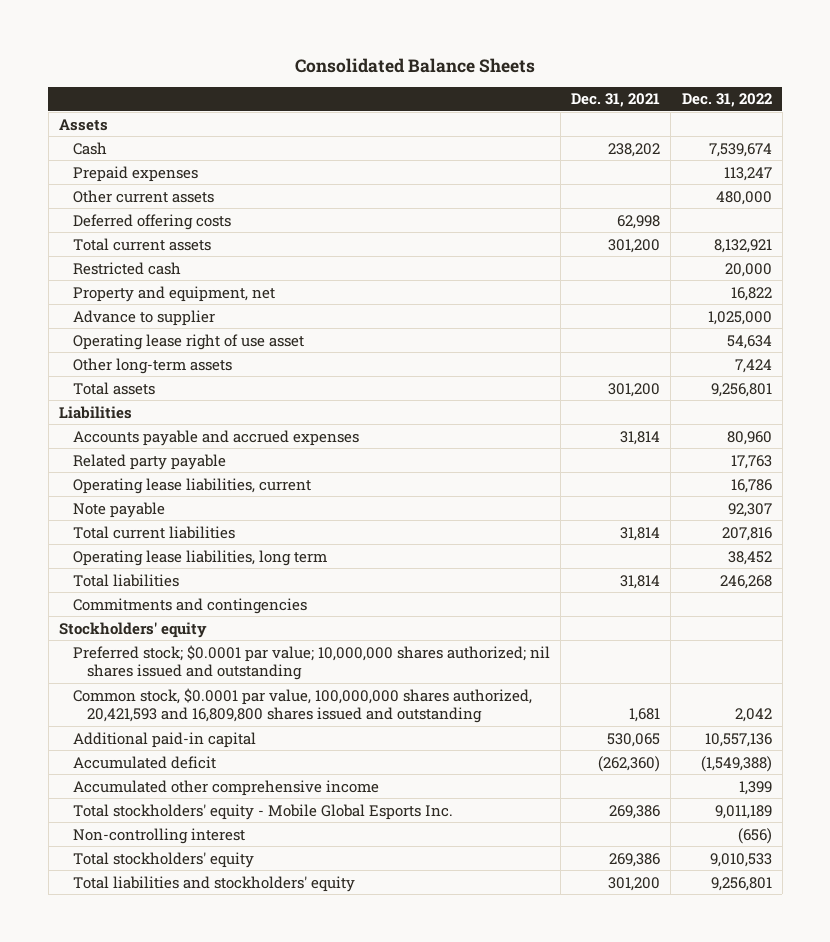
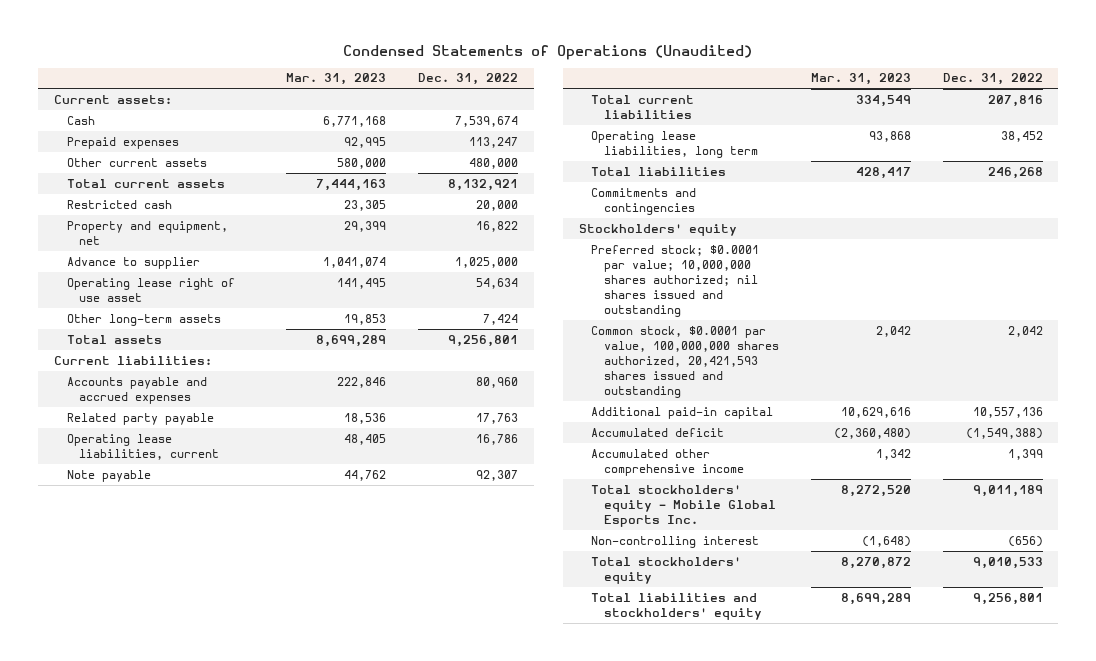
- Consolidated Balance Sheets
+ Condensed Statements of Operations (Unaudited)
- | Dec. 31, 2021 | Dec. 31, 2022
+ | Mar. 31, 2023 | Dec. 31, 2022
- Assets
+ Current assets:
- Deferred offering costs | 62,998 |
- Liabilities
+ Current liabilities:
- Common stock, $0.0001 par value, 100,000,000 shares authorized, 20,421,593 and 16,809,800 shares issued and outstanding | 1,681 | 2,042
+ Common stock, $0.0001 par value, 100,000,000 shares authorized, 20,421,593 shares issued and outstanding | 2,042 | 2,042

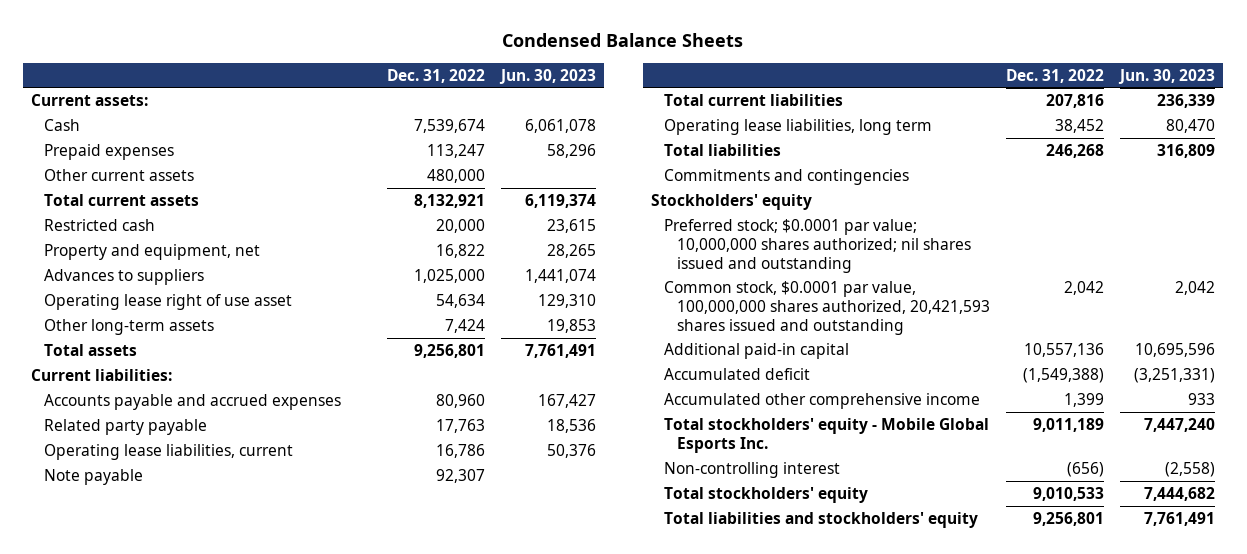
- Condensed Statements of Operations (Unaudited)
+ Condensed Balance Sheets
- | Mar. 31, 2023 | Dec. 31, 2022
+ | Dec. 31, 2022 | Jun. 30, 2023
- Advance to supplier | 1,041,074 | 1,025,000
+ Advances to suppliers | 1,025,000 | 1,441,074

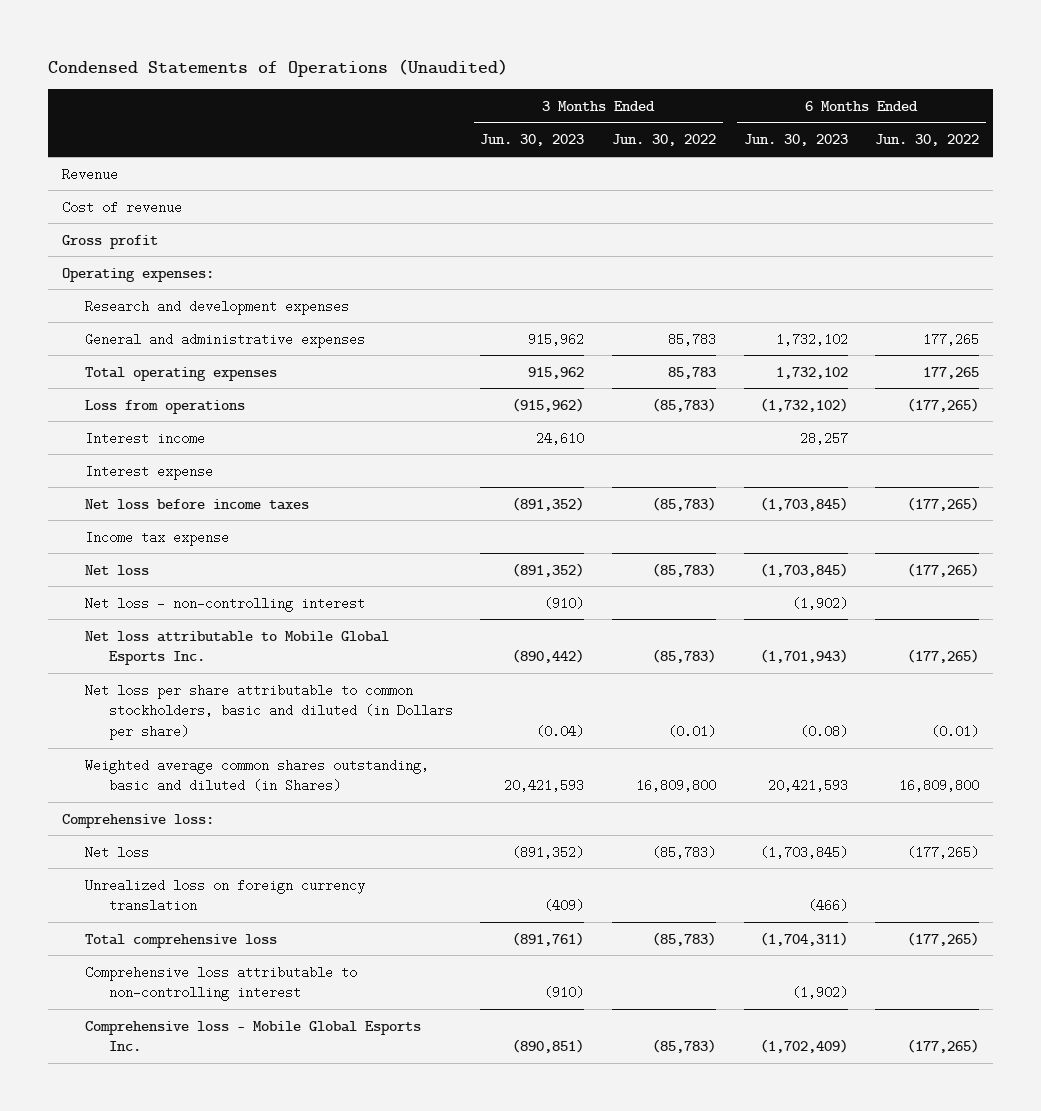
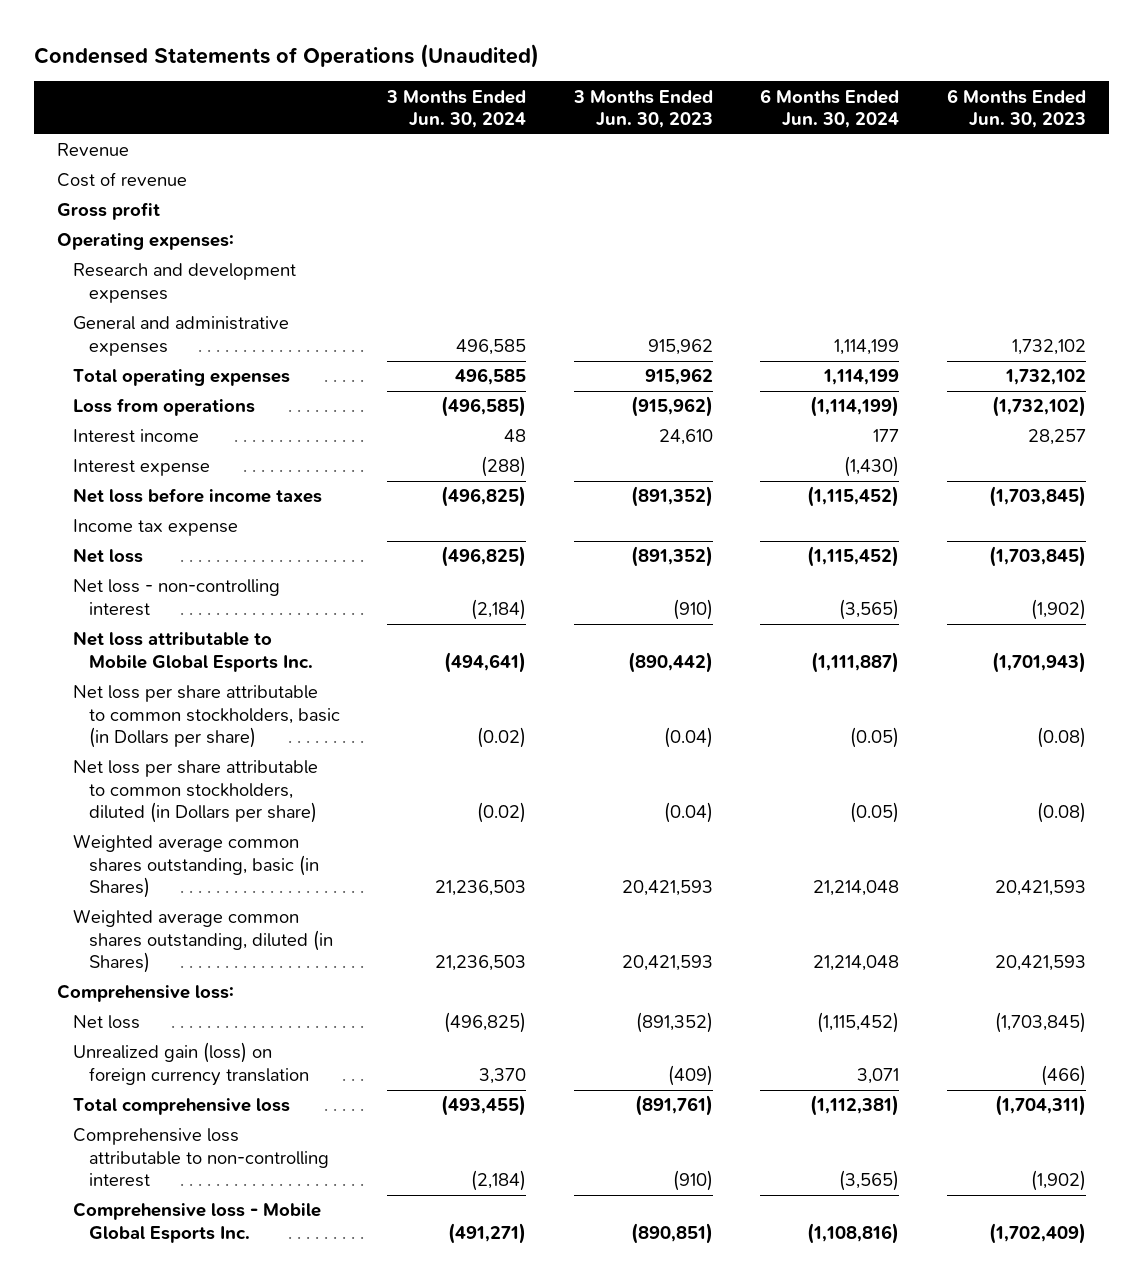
- | 3 Months Ended Jun. 30, 2023 | 3 Months Ended Jun. 30, 2022 | 6 Months Ended Jun. 30, 2023 | 6 Months Ended Jun. 30, 2022
+ | 3 Months Ended Jun. 30, 2024 | 3 Months Ended Jun. 30, 2023 | 6 Months Ended Jun. 30, 2024 | 6 Months Ended Jun. 30, 2023
- Net loss per share attributable to common stockholders, basic and diluted (in Dollars per share) | (0.04) | (0.01) | (0.08) | (0.01)
- Weighted average common shares outstanding, basic and diluted (in Shares) | 20,421,593 | 16,809,800 | 20,421,593 | 16,809,800
+ Net loss per share attributable to common stockholders, basic (in Dollars per share) | (0.02) | (0.04) | (0.05) | (0.08)
+ Net loss per share attributable to common stockholders, diluted (in Dollars per share) | (0.02) | (0.04) | (0.05) | (0.08)
+ Weighted average common shares outstanding, basic (in Shares) | 21,236,503 | 20,421,593 | 21,214,048 | 20,421,593
+ Weighted average common shares outstanding, diluted (in Shares) | 21,236,503 | 20,421,593 | 21,214,048 | 20,421,593
- Unrealized loss on foreign currency translation | (409) | | (466) |
+ Unrealized gain (loss) on foreign currency translation | 3,370 | (409) | 3,071 | (466)

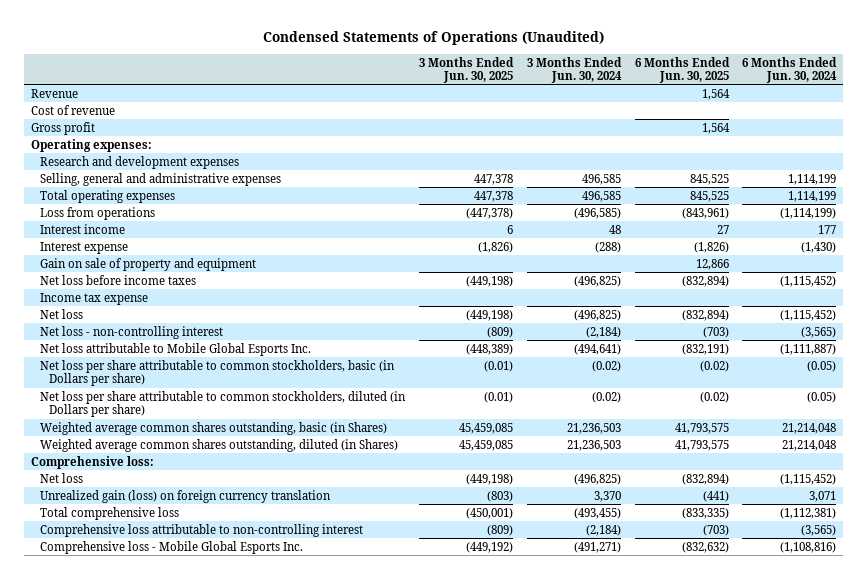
- | 3 Months Ended Jun. 30, 2024 | 3 Months Ended Jun. 30, 2023 | 6 Months Ended Jun. 30, 2024 | 6 Months Ended Jun. 30, 2023
+ | 3 Months Ended Jun. 30, 2025 | 3 Months Ended Jun. 30, 2024 | 6 Months Ended Jun. 30, 2025 | 6 Months Ended Jun. 30, 2024
- General and administrative expenses | 496,585 | 915,962 | 1,114,199 | 1,732,102
+ Selling, general and administrative expenses | 447,378 | 496,585 | 845,525 | 1,114,199
+ Gain on sale of property and equipment | | | 12,866 |

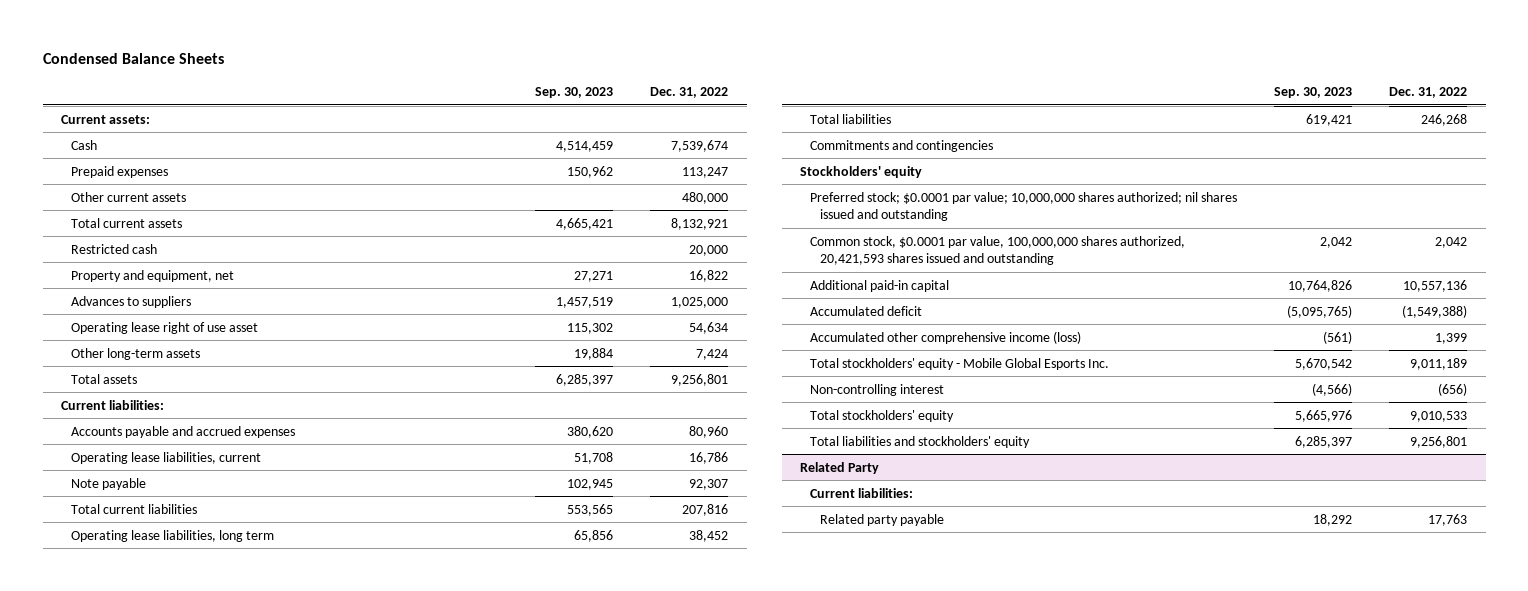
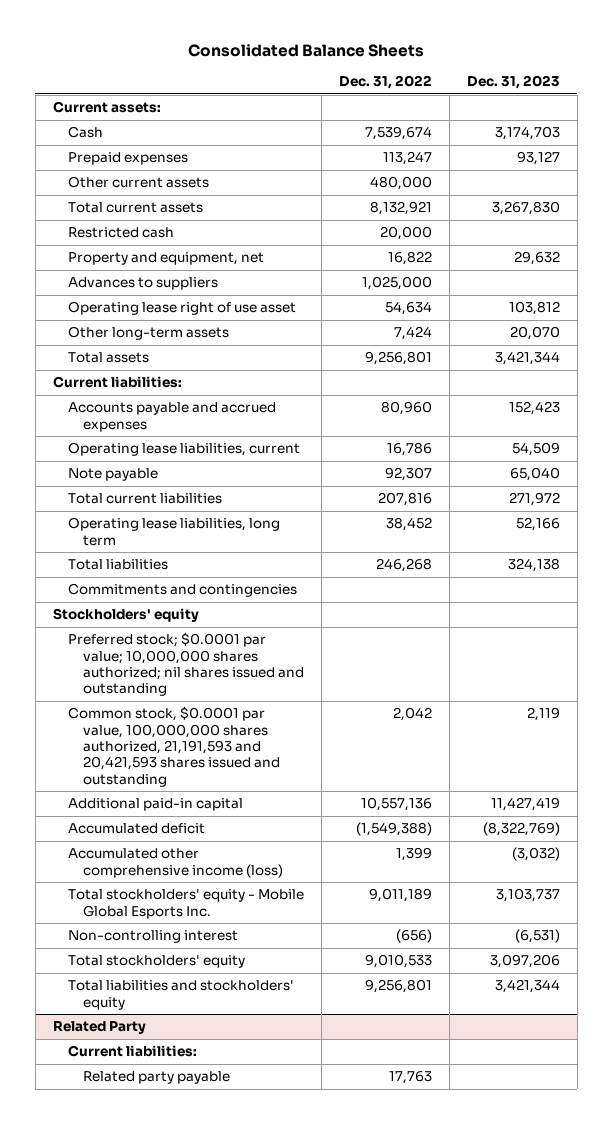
- Condensed Balance Sheets
+ Consolidated Balance Sheets
- | Sep. 30, 2023 | Dec. 31, 2022
+ | Dec. 31, 2022 | Dec. 31, 2023
- Common stock, $0.0001 par value, 100,000,000 shares authorized, 20,421,593 shares issued and outstanding | 2,042 | 2,042
+ Common stock, $0.0001 par value, 100,000,000 shares authorized, 21,191,593 and 20,421,593 shares issued and outstanding | 2,042 | 2,119

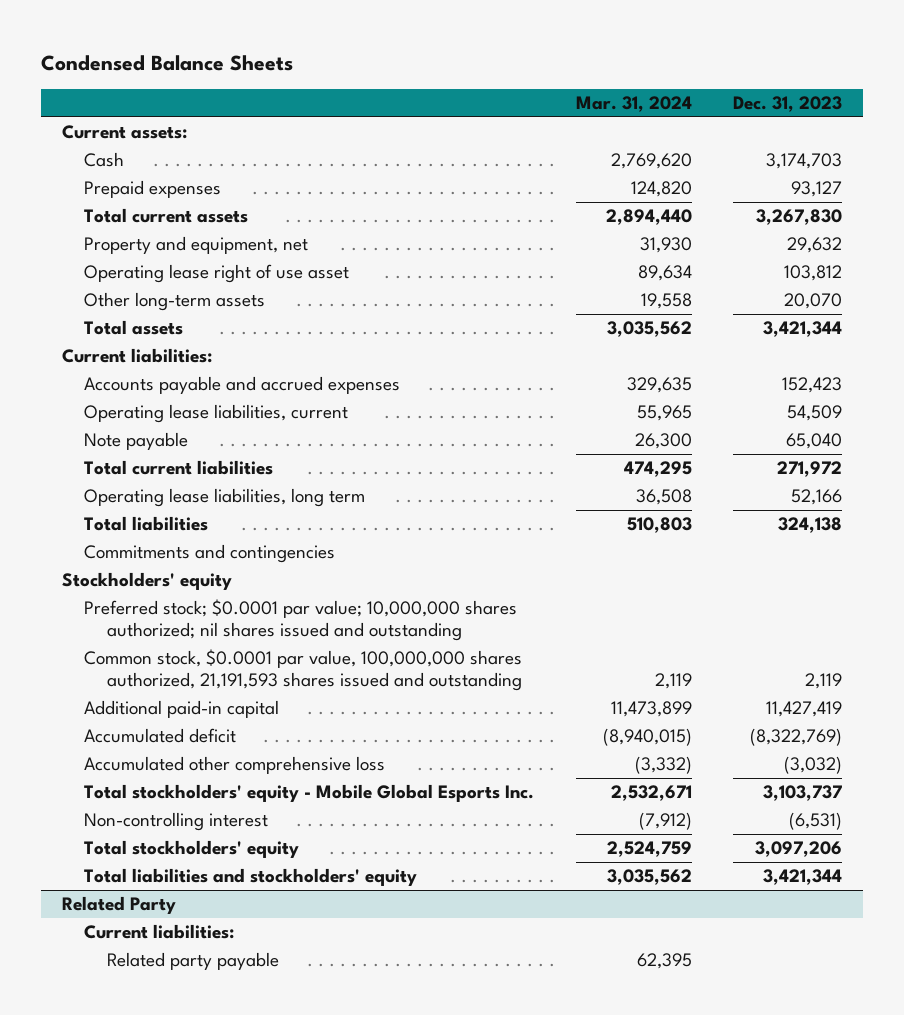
- Consolidated Balance Sheets
+ Condensed Balance Sheets
- | Dec. 31, 2022 | Dec. 31, 2023
+ | Mar. 31, 2024 | Dec. 31, 2023
- Other current assets | 480,000 |
- Restricted cash | 20,000 |
- Advances to suppliers | 1,025,000 |
- Common stock, $0.0001 par value, 100,000,000 shares authorized, 21,191,593 and 20,421,593 shares issued and outstanding | 2,042 | 2,119
+ Common stock, $0.0001 par value, 100,000,000 shares authorized, 21,191,593 shares issued and outstanding | 2,119 | 2,119
- Accumulated other comprehensive income (loss) | 1,399 | (3,032)
+ Accumulated other comprehensive loss | (3,332) | (3,032)

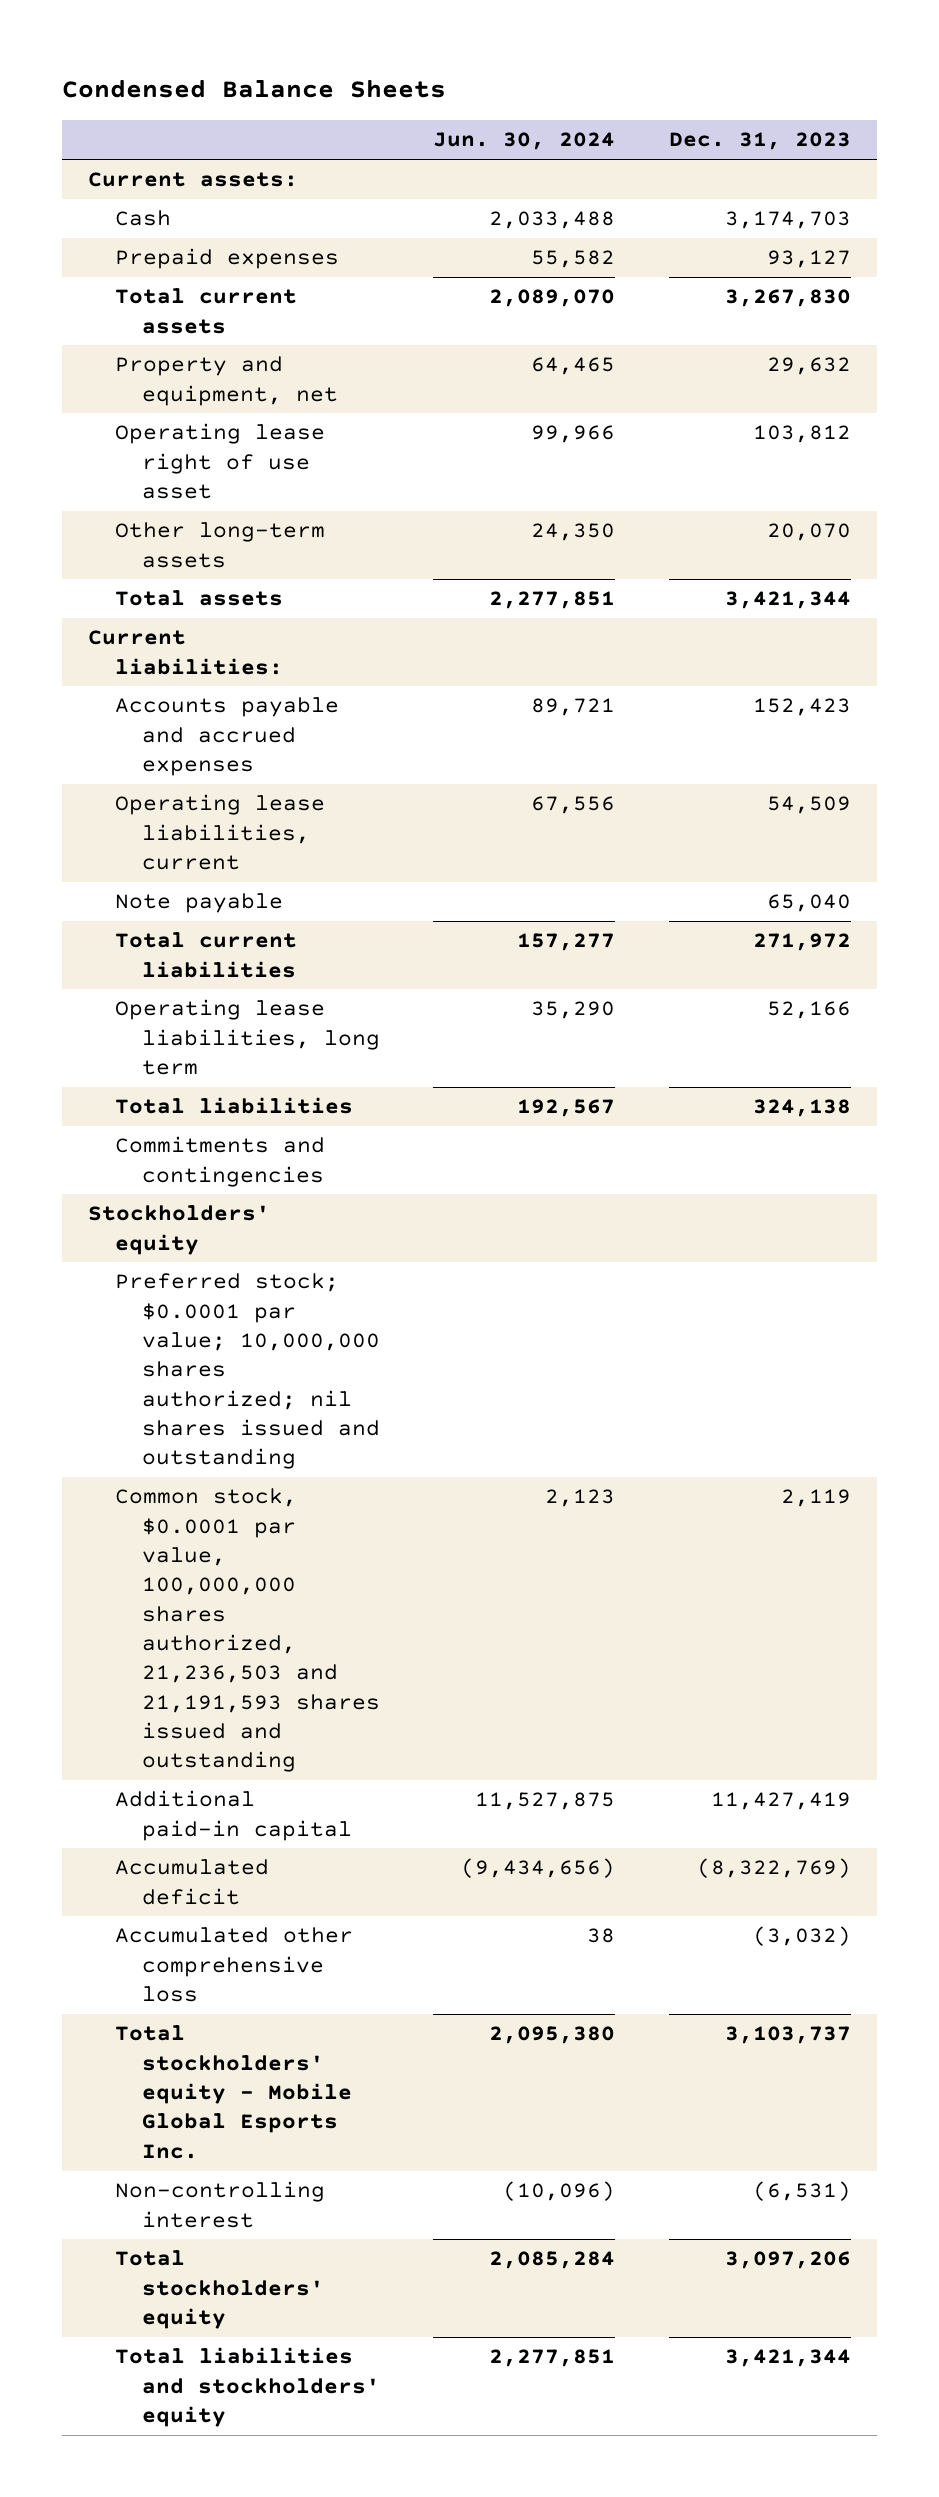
- | Mar. 31, 2024 | Dec. 31, 2023
+ | Jun. 30, 2024 | Dec. 31, 2023
- Common stock, $0.0001 par value, 100,000,000 shares authorized, 21,191,593 shares issued and outstanding | 2,119 | 2,119
+ Common stock, $0.0001 par value, 100,000,000 shares authorized, 21,236,503 and 21,191,593 shares issued and outstanding | 2,123 | 2,119
- Related Party
- Current liabilities:
- Related party payable | 62,395 |

